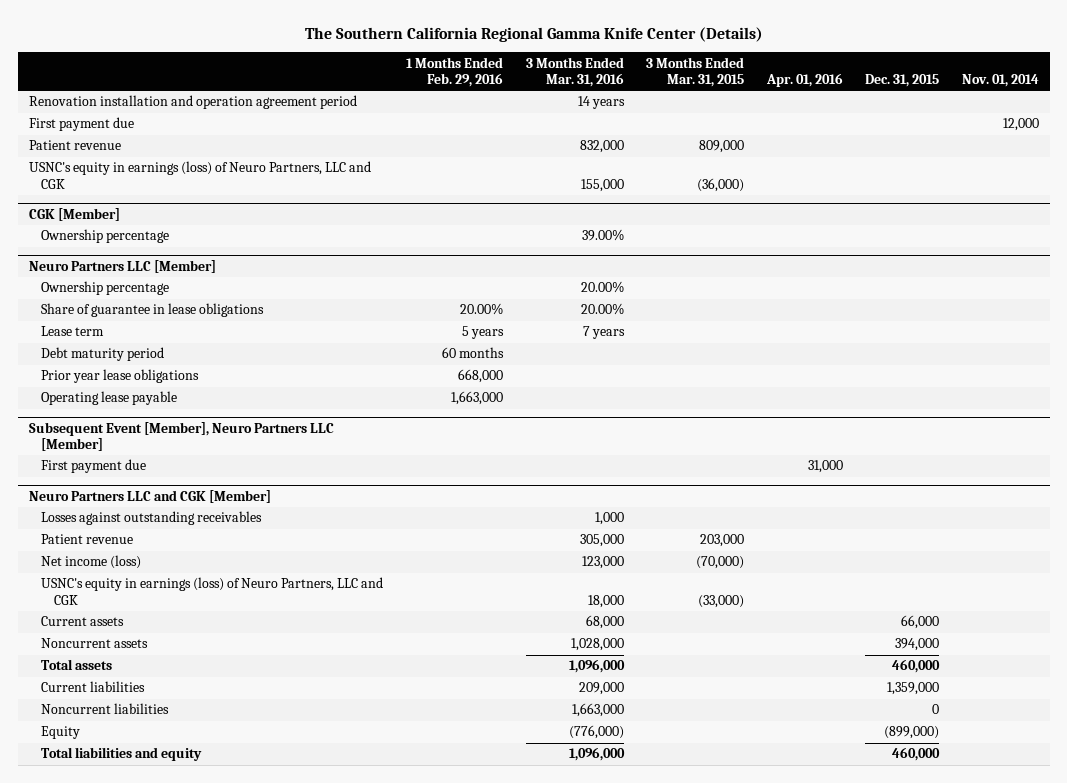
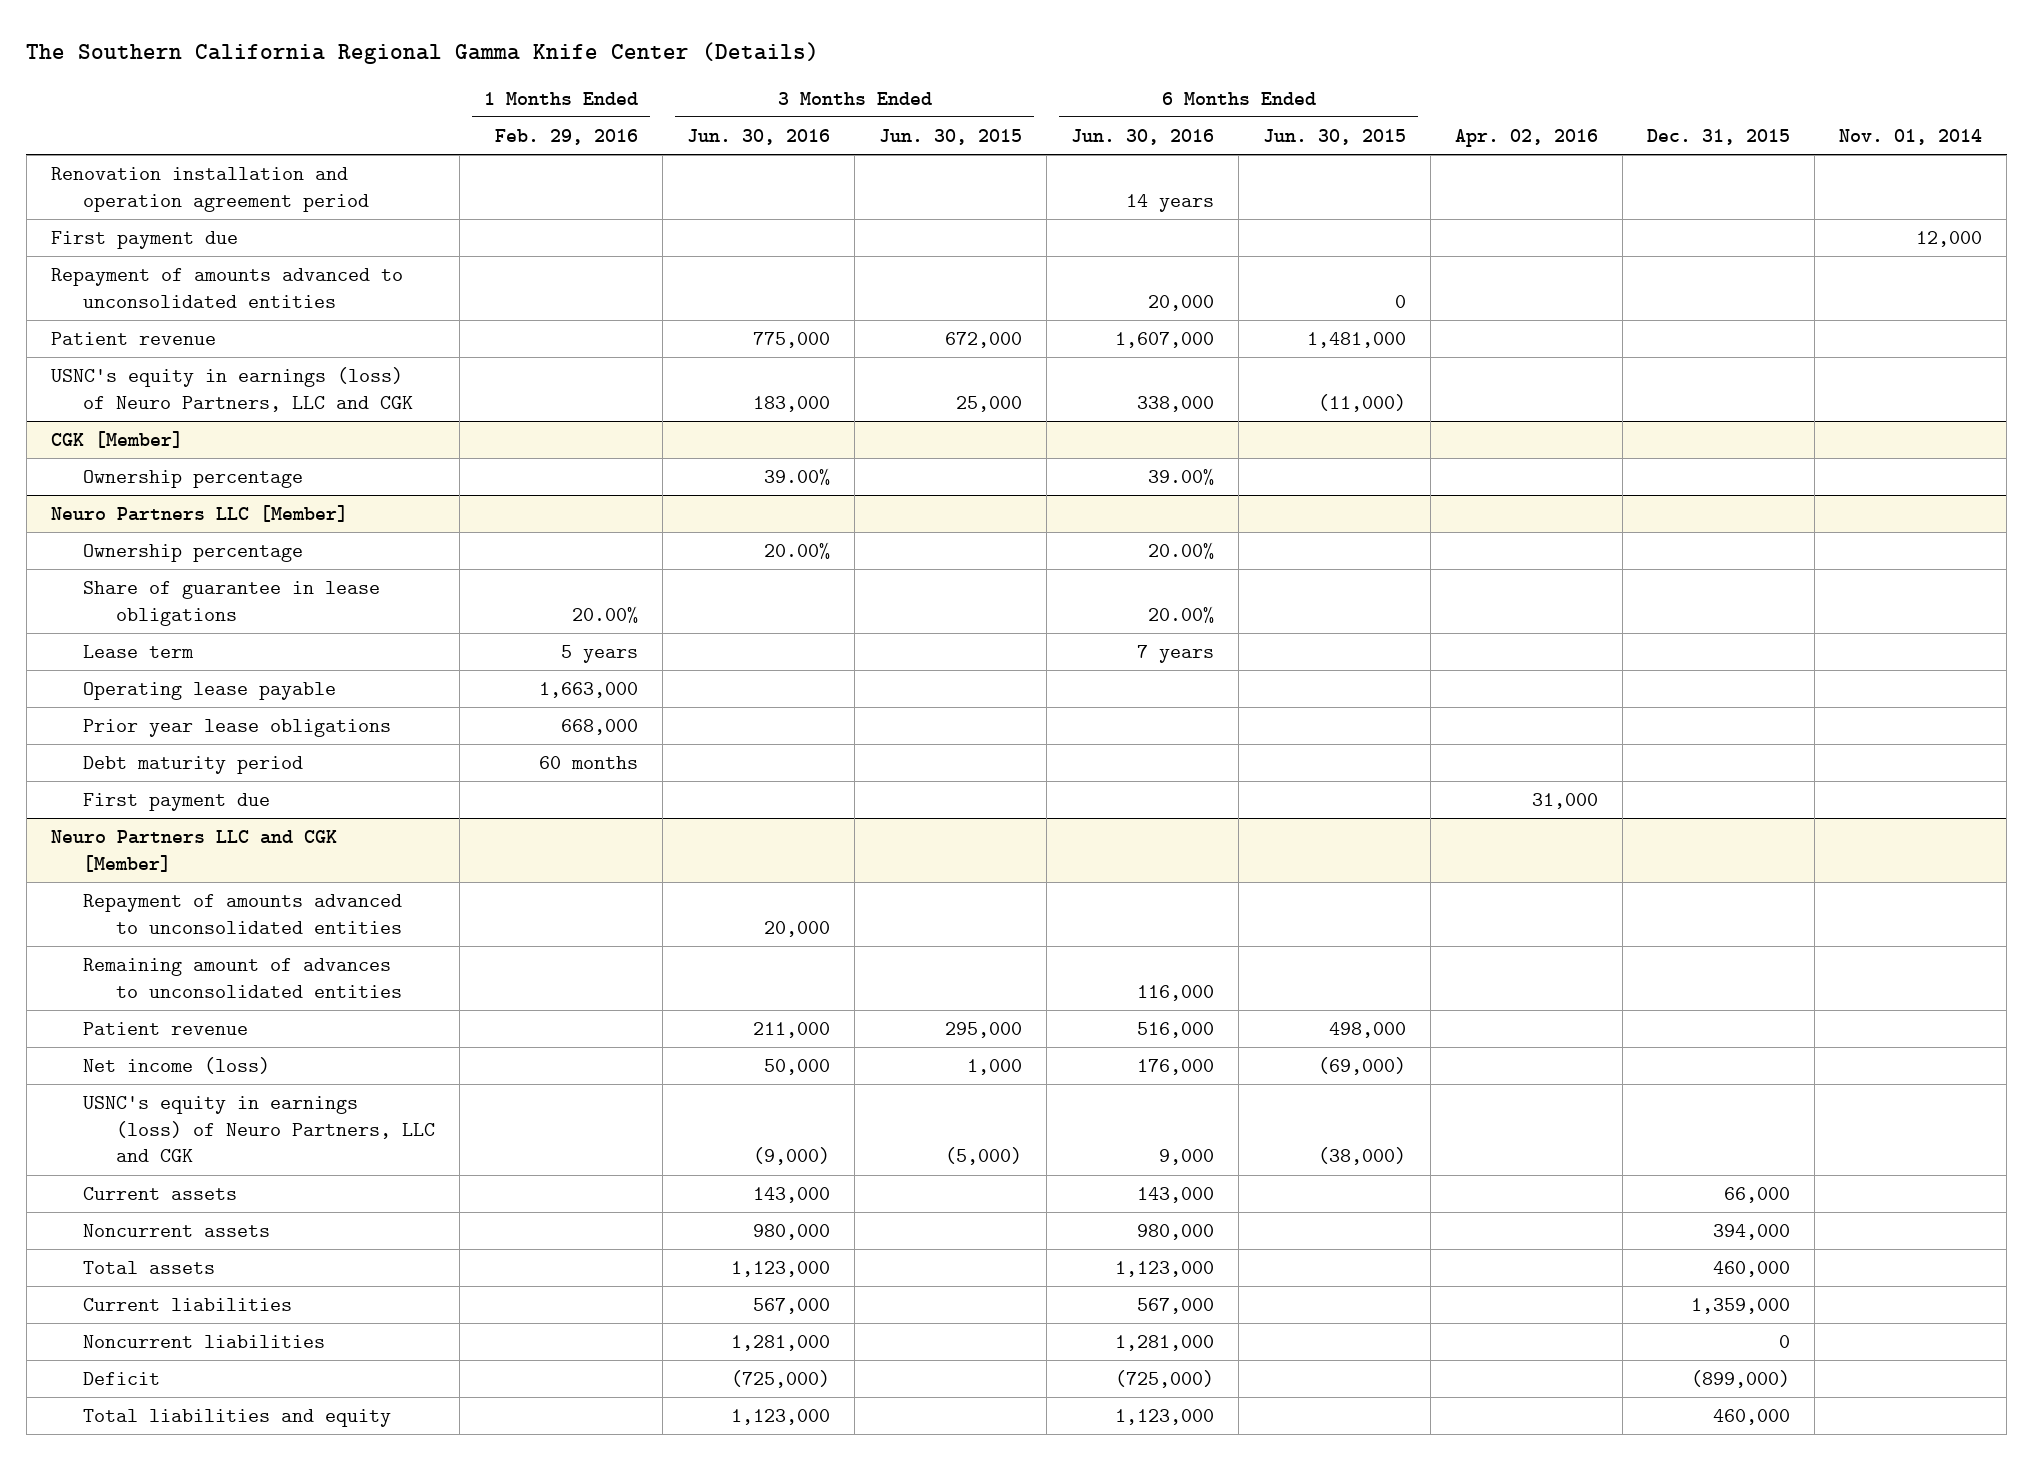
- | 1 Months Ended Feb. 29, 2016 | 3 Months Ended Mar. 31, 2016 | 3 Months Ended Mar. 31, 2015 | Apr. 01, 2016 | Dec. 31, 2015 | Nov. 01, 2014
+ | 1 Months Ended Feb. 29, 2016 | 3 Months Ended Jun. 30, 2016 | 3 Months Ended Jun. 30, 2015 | 6 Months Ended Jun. 30, 2016 | 6 Months Ended Jun. 30, 2015 | Apr. 02, 2016 | Dec. 31, 2015 | Nov. 01, 2014
+ Repayment of amounts advanced to unconsolidated entities | | | | 20,000 | 0 | | |
- Subsequent Event [Member], Neuro Partners LLC [Member]
- First payment due | | | | 31,000 | |
@ Neuro Partners LLC [Member]
moved down: Prior year lease obligations | 668,000 | | | | | | |
moved down: Debt maturity period | 60 months | | | | | | |
+ First payment due | | | | | | 31,000 | |
@ Neuro Partners LLC and CGK [Member]
- Losses against outstanding receivables | | 1,000 | | | |
+ Repayment of amounts advanced to unconsolidated entities | | 20,000 | | | | | |
+ Remaining amount of advances to unconsolidated entities | | | | 116,000 | | | |
- Equity | | (776,000) | | | (899,000) |
+ Deficit | | (725,000) | | (725,000) | | | (899,000) |

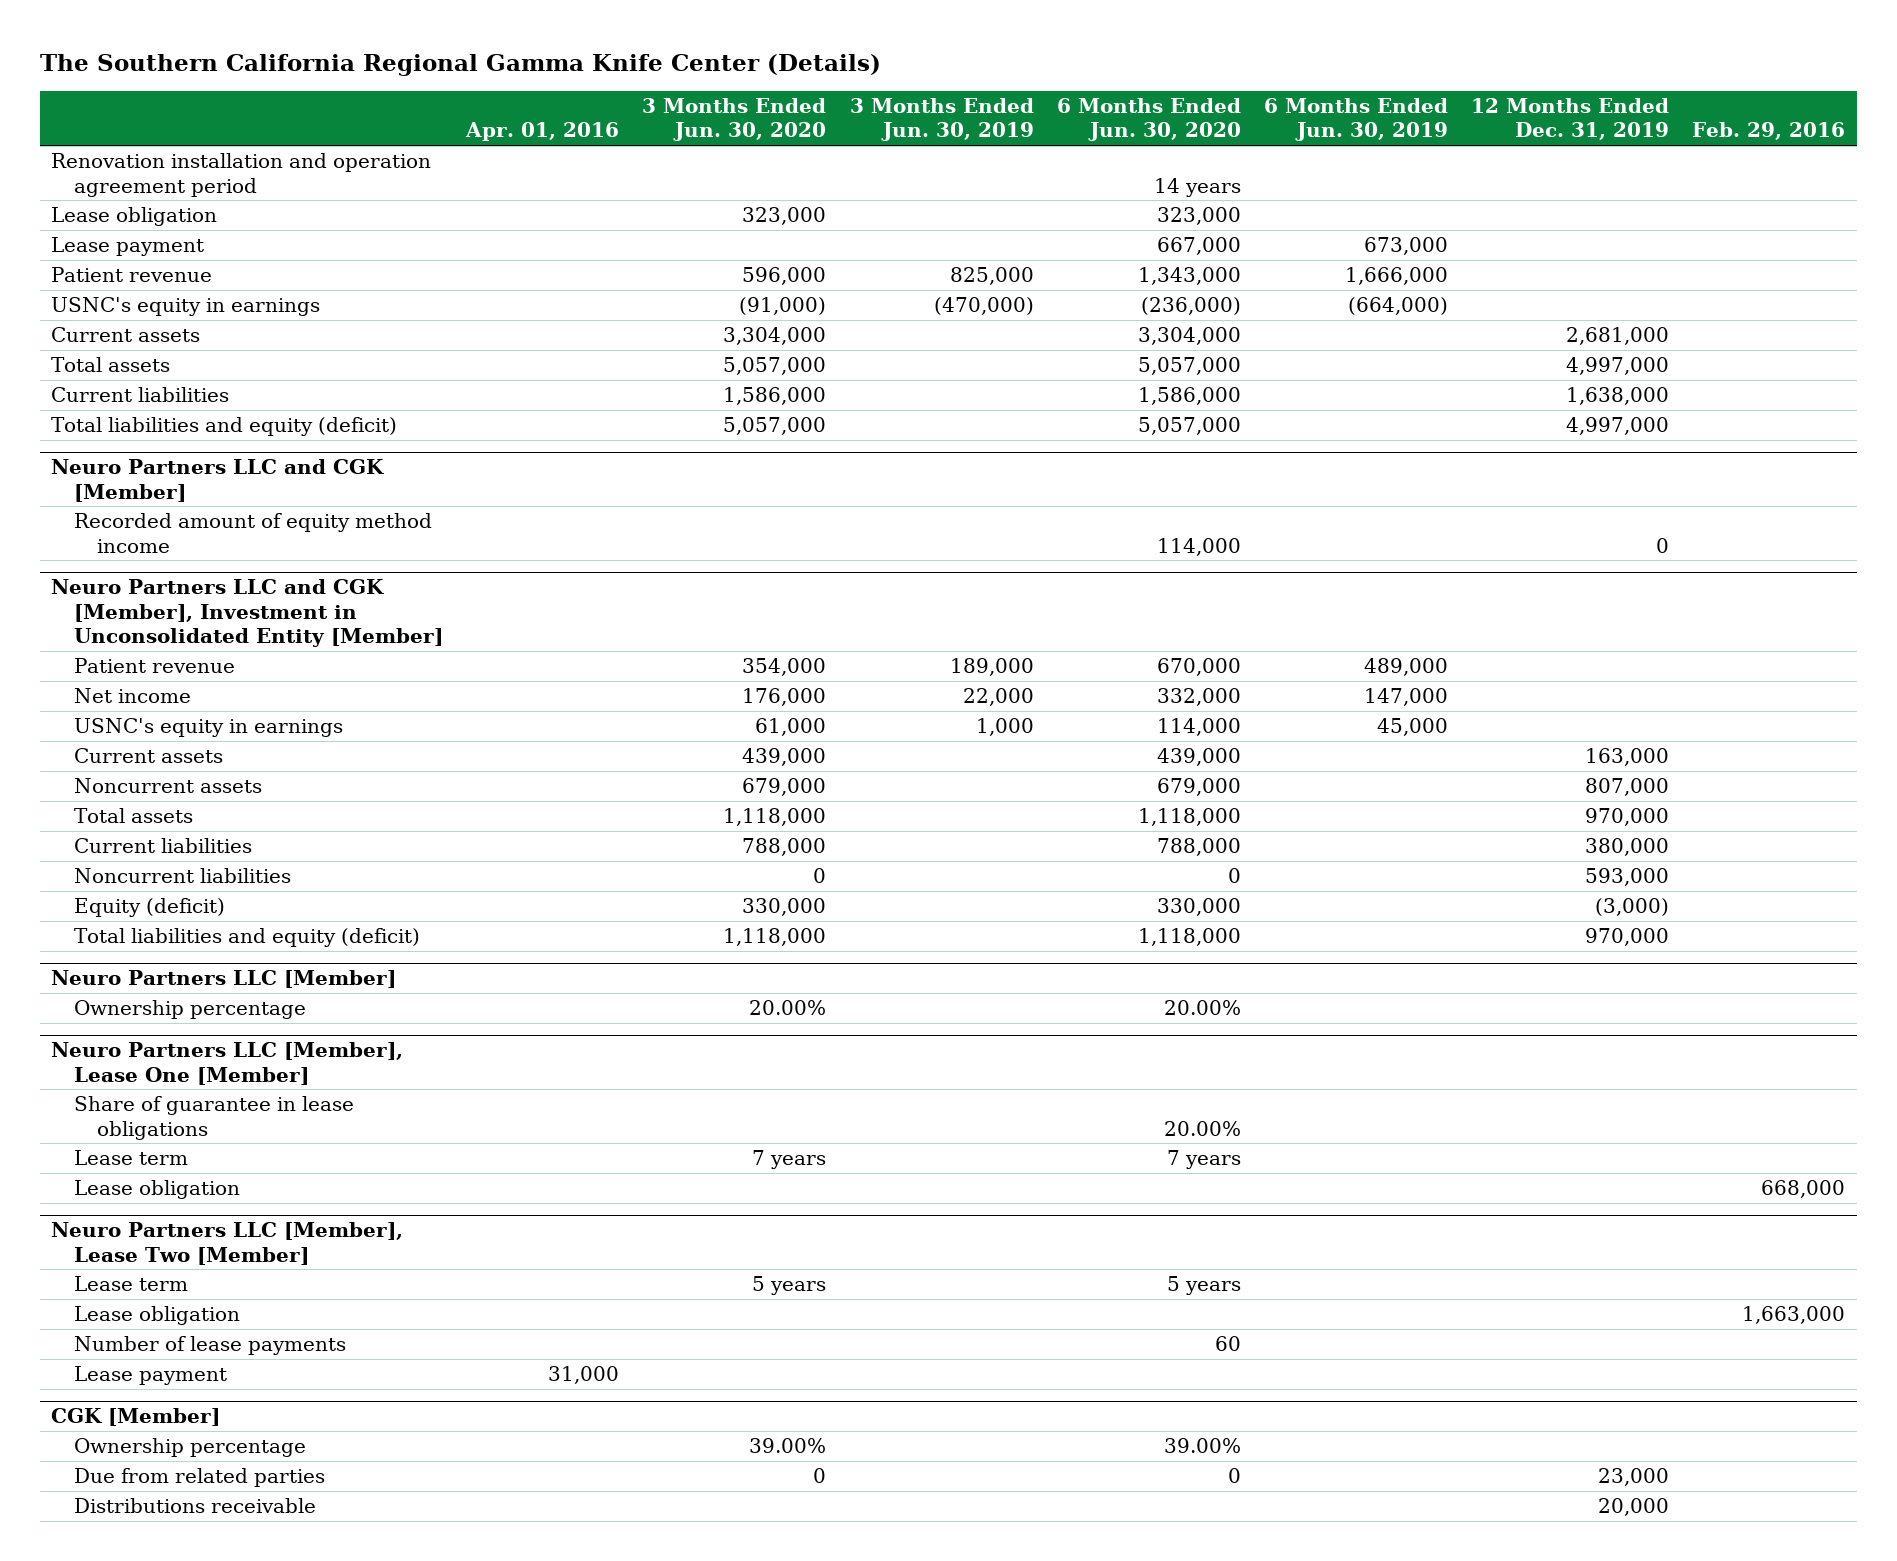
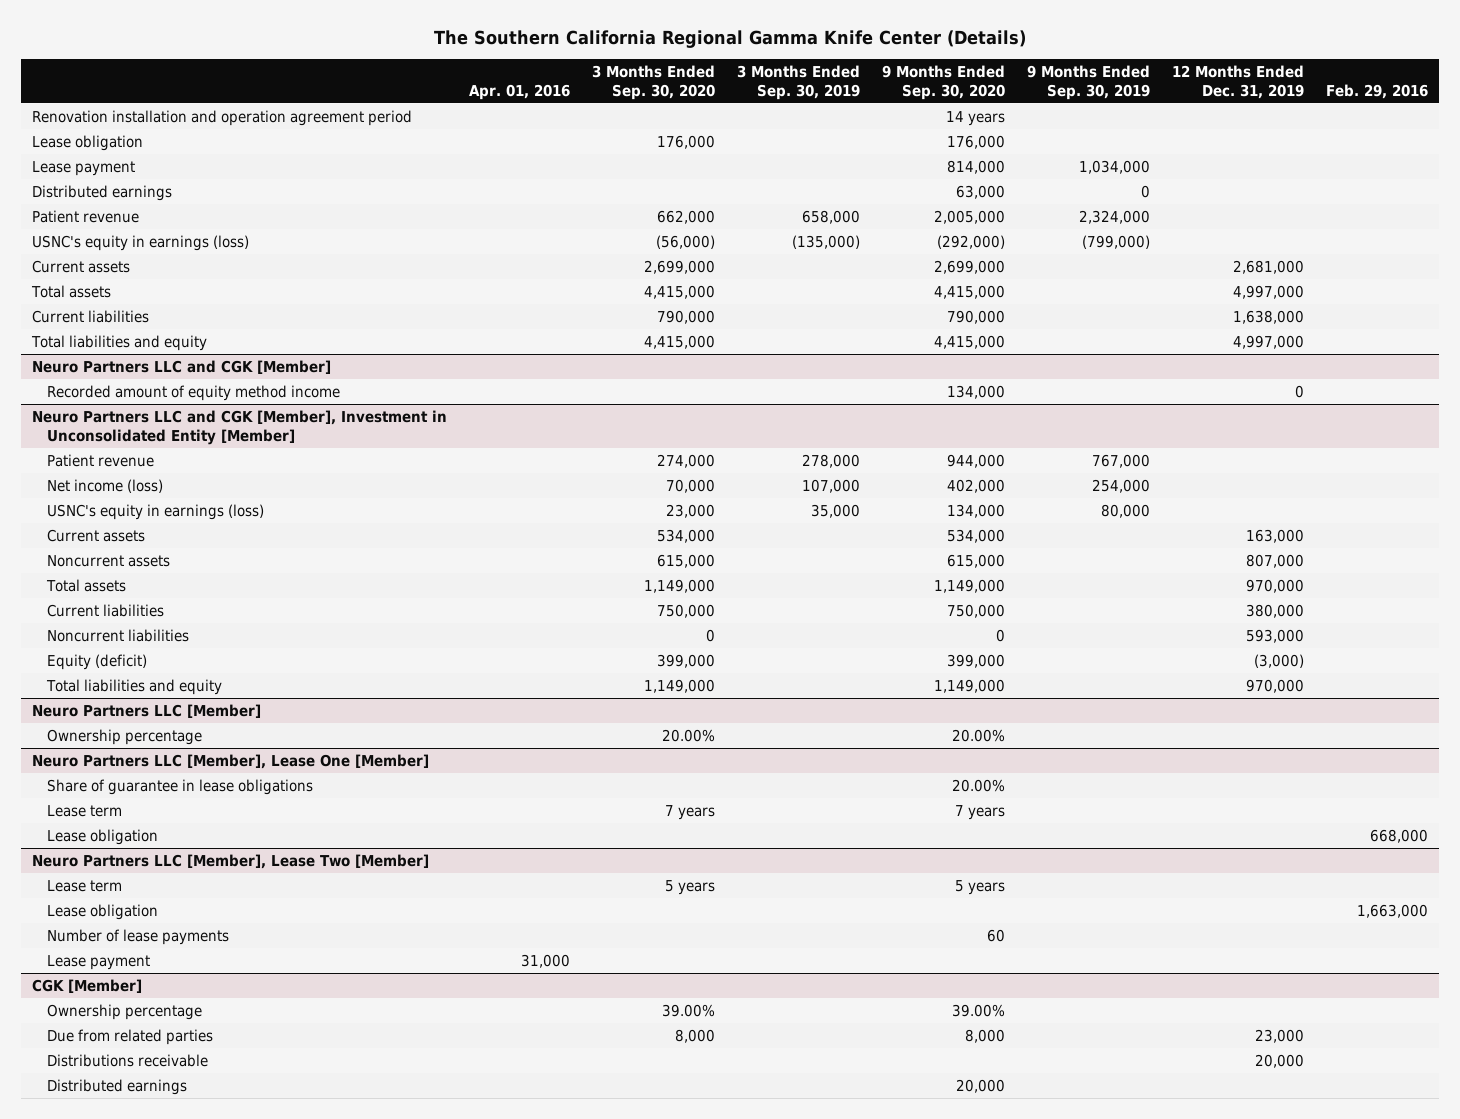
- | Apr. 01, 2016 | 3 Months Ended Jun. 30, 2020 | 3 Months Ended Jun. 30, 2019 | 6 Months Ended Jun. 30, 2020 | 6 Months Ended Jun. 30, 2019 | 12 Months Ended Dec. 31, 2019 | Feb. 29, 2016
+ | Apr. 01, 2016 | 3 Months Ended Sep. 30, 2020 | 3 Months Ended Sep. 30, 2019 | 9 Months Ended Sep. 30, 2020 | 9 Months Ended Sep. 30, 2019 | 12 Months Ended Dec. 31, 2019 | Feb. 29, 2016
+ Distributed earnings | | | | 63,000 | 0 | |
- USNC's equity in earnings | | (91,000) | (470,000) | (236,000) | (664,000) | |
+ USNC's equity in earnings (loss) | | (56,000) | (135,000) | (292,000) | (799,000) | |
- Total liabilities and equity (deficit) | | 5,057,000 | | 5,057,000 | | 4,997,000 |
+ Total liabilities and equity | | 4,415,000 | | 4,415,000 | | 4,997,000 |
@ Neuro Partners LLC and CGK [Member], Investment in Unconsolidated Entity [Member]
- Net income | | 176,000 | 22,000 | 332,000 | 147,000 | |
- USNC's equity in earnings | | 61,000 | 1,000 | 114,000 | 45,000 | |
+ Net income (loss) | | 70,000 | 107,000 | 402,000 | 254,000 | |
+ USNC's equity in earnings (loss) | | 23,000 | 35,000 | 134,000 | 80,000 | |
- Total liabilities and equity (deficit) | | 1,118,000 | | 1,118,000 | | 970,000 |
+ Total liabilities and equity | | 1,149,000 | | 1,149,000 | | 970,000 |
@ CGK [Member]
+ Distributed earnings | | | | 20,000 | | |

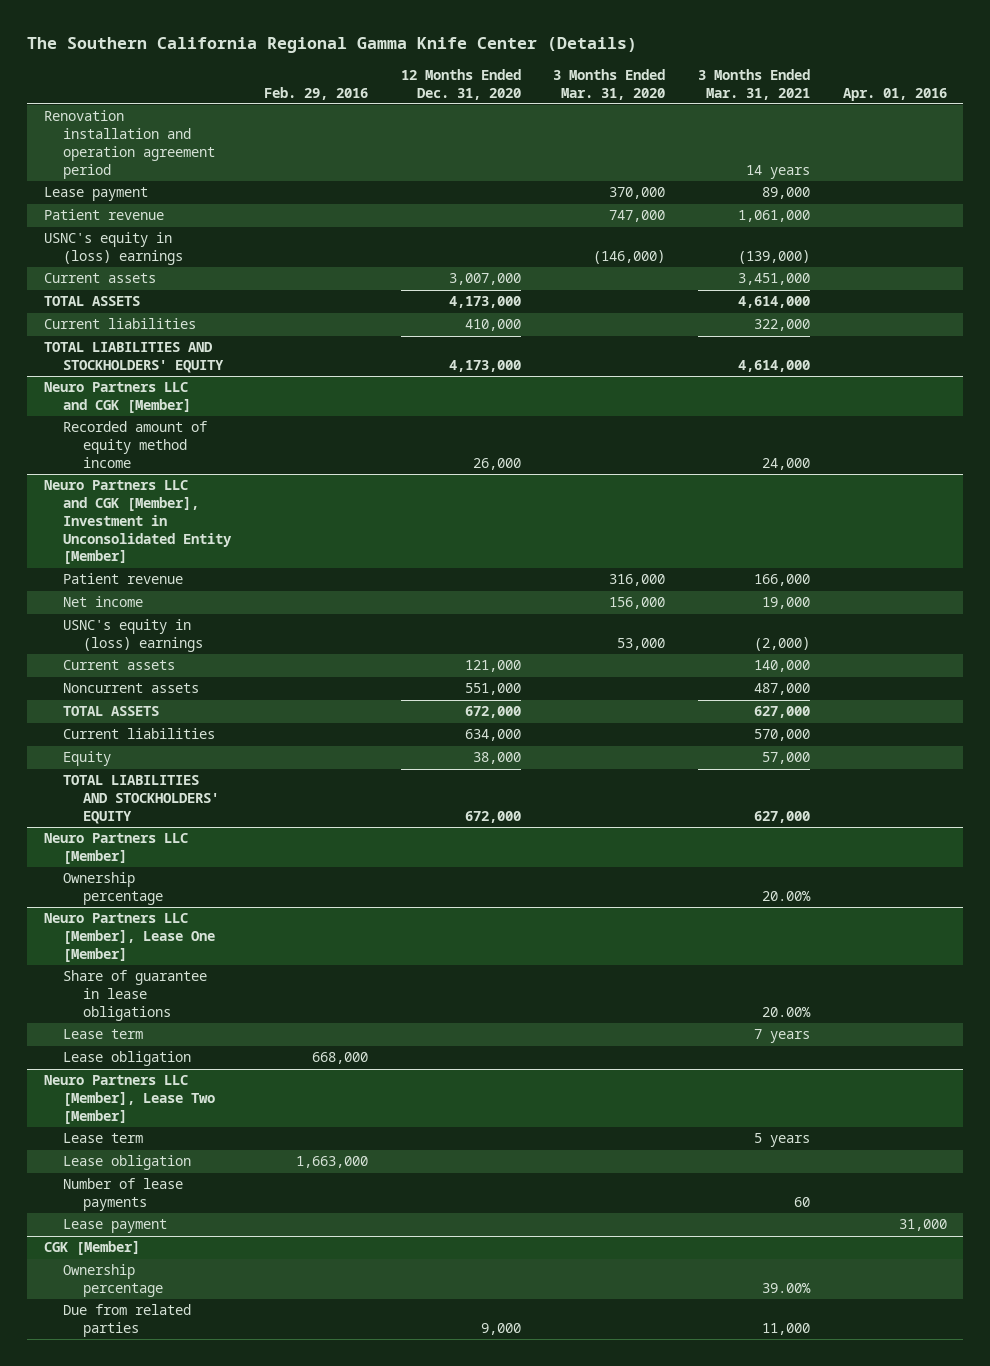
- | Apr. 01, 2016 | 3 Months Ended Sep. 30, 2020 | 3 Months Ended Sep. 30, 2019 | 9 Months Ended Sep. 30, 2020 | 9 Months Ended Sep. 30, 2019 | 12 Months Ended Dec. 31, 2019 | Feb. 29, 2016
+ | Feb. 29, 2016 | 12 Months Ended Dec. 31, 2020 | 3 Months Ended Mar. 31, 2020 | 3 Months Ended Mar. 31, 2021 | Apr. 01, 2016
- Lease obligation | | 176,000 | | 176,000 | | |
- Distributed earnings | | | | 63,000 | 0 | |
- USNC's equity in earnings (loss) | | (56,000) | (135,000) | (292,000) | (799,000) | |
+ USNC's equity in (loss) earnings | | | (146,000) | (139,000) |
- Total assets | | 4,415,000 | | 4,415,000 | | 4,997,000 |
+ TOTAL ASSETS | | 4,173,000 | | 4,614,000 |
- Total liabilities and equity | | 4,415,000 | | 4,415,000 | | 4,997,000 |
+ TOTAL LIABILITIES AND STOCKHOLDERS' EQUITY | | 4,173,000 | | 4,614,000 |
@ Neuro Partners LLC and CGK [Member], Investment in Unconsolidated Entity [Member]
- Net income (loss) | | 70,000 | 107,000 | 402,000 | 254,000 | |
- USNC's equity in earnings (loss) | | 23,000 | 35,000 | 134,000 | 80,000 | |
+ Net income | | | 156,000 | 19,000 |
+ USNC's equity in (loss) earnings | | | 53,000 | (2,000) |
- Total assets | | 1,149,000 | | 1,149,000 | | 970,000 |
+ TOTAL ASSETS | | 672,000 | | 627,000 |
- Noncurrent liabilities | | 0 | | 0 | | 593,000 |
- Equity (deficit) | | 399,000 | | 399,000 | | (3,000) |
- Total liabilities and equity | | 1,149,000 | | 1,149,000 | | 970,000 |
+ Equity | | 38,000 | | 57,000 |
+ TOTAL LIABILITIES AND STOCKHOLDERS' EQUITY | | 672,000 | | 627,000 |
@ CGK [Member]
- Distributions receivable | | | | | | 20,000 |
- Distributed earnings | | | | 20,000 | | |

